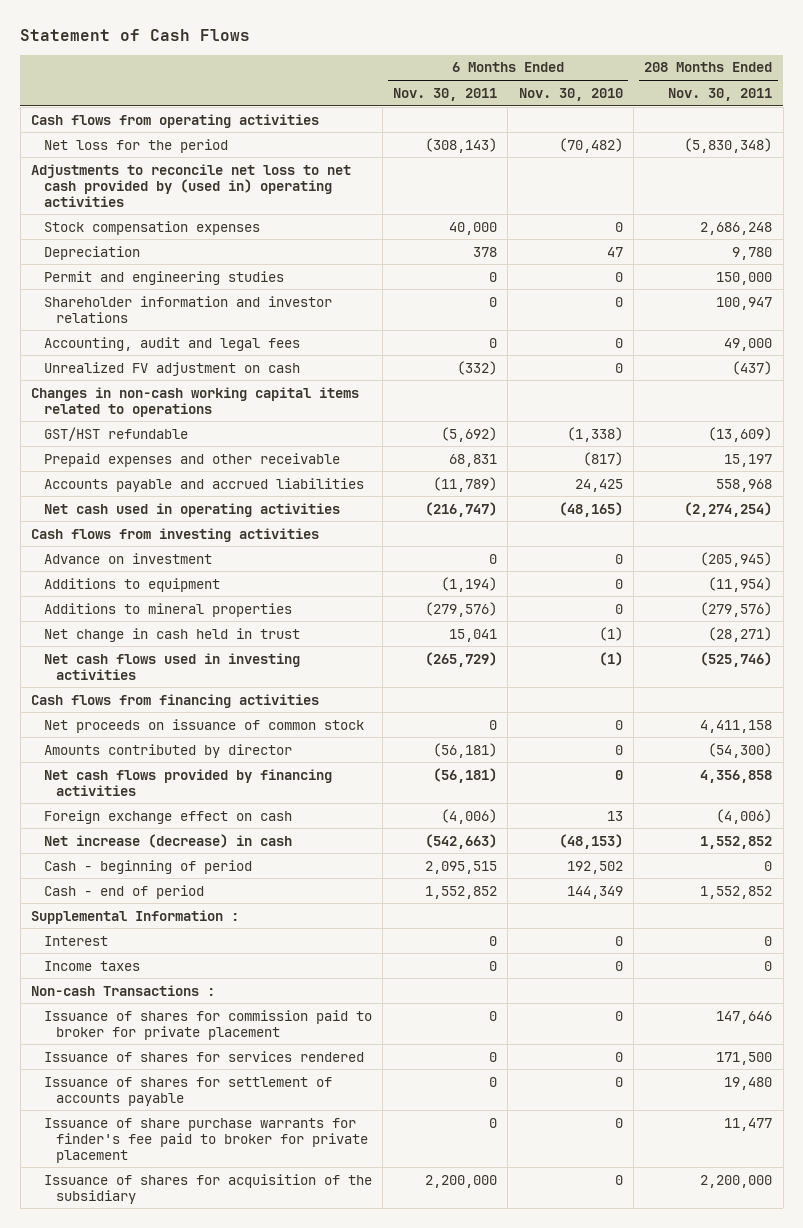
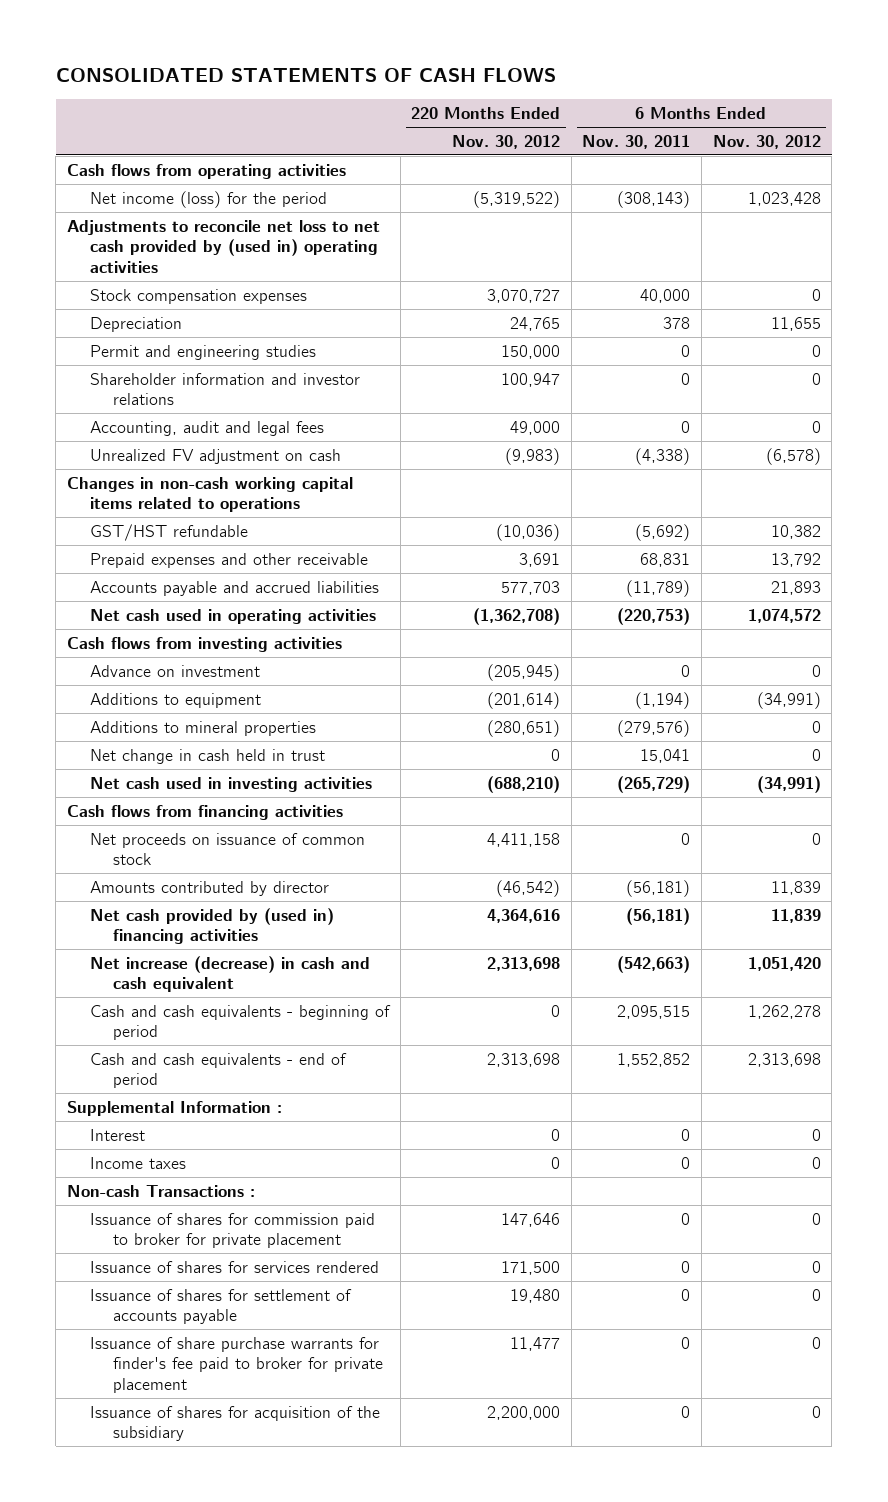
- Statement of Cash Flows
+ CONSOLIDATED STATEMENTS OF CASH FLOWS
- | 6 Months Ended Nov. 30, 2011 | 6 Months Ended Nov. 30, 2010 | 208 Months Ended Nov. 30, 2011
+ | 220 Months Ended Nov. 30, 2012 | 6 Months Ended Nov. 30, 2011 | 6 Months Ended Nov. 30, 2012
- Net loss for the period | (308,143) | (70,482) | (5,830,348)
+ Net income (loss) for the period | (5,319,522) | (308,143) | 1,023,428
- Unrealized FV adjustment on cash | (332) | 0 | (437)
+ Unrealized FV adjustment on cash | (9,983) | (4,338) | (6,578)
- Net cash used in operating activities | (216,747) | (48,165) | (2,274,254)
+ Net cash used in operating activities | (1,362,708) | (220,753) | 1,074,572
- Net cash flows used in investing activities | (265,729) | (1) | (525,746)
+ Net cash used in investing activities | (688,210) | (265,729) | (34,991)
- Net cash flows provided by financing activities | (56,181) | 0 | 4,356,858
- Foreign exchange effect on cash | (4,006) | 13 | (4,006)
- Net increase (decrease) in cash | (542,663) | (48,153) | 1,552,852
- Cash - beginning of period | 2,095,515 | 192,502 | 0
- Cash - end of period | 1,552,852 | 144,349 | 1,552,852
+ Net cash provided by (used in) financing activities | 4,364,616 | (56,181) | 11,839
+ Net increase (decrease) in cash and cash equivalent | 2,313,698 | (542,663) | 1,051,420
+ Cash and cash equivalents - beginning of period | 0 | 2,095,515 | 1,262,278
+ Cash and cash equivalents - end of period | 2,313,698 | 1,552,852 | 2,313,698
- Issuance of shares for acquisition of the subsidiary | 2,200,000 | 0 | 2,200,000
+ Issuance of shares for acquisition of the subsidiary | 2,200,000 | 0 | 0

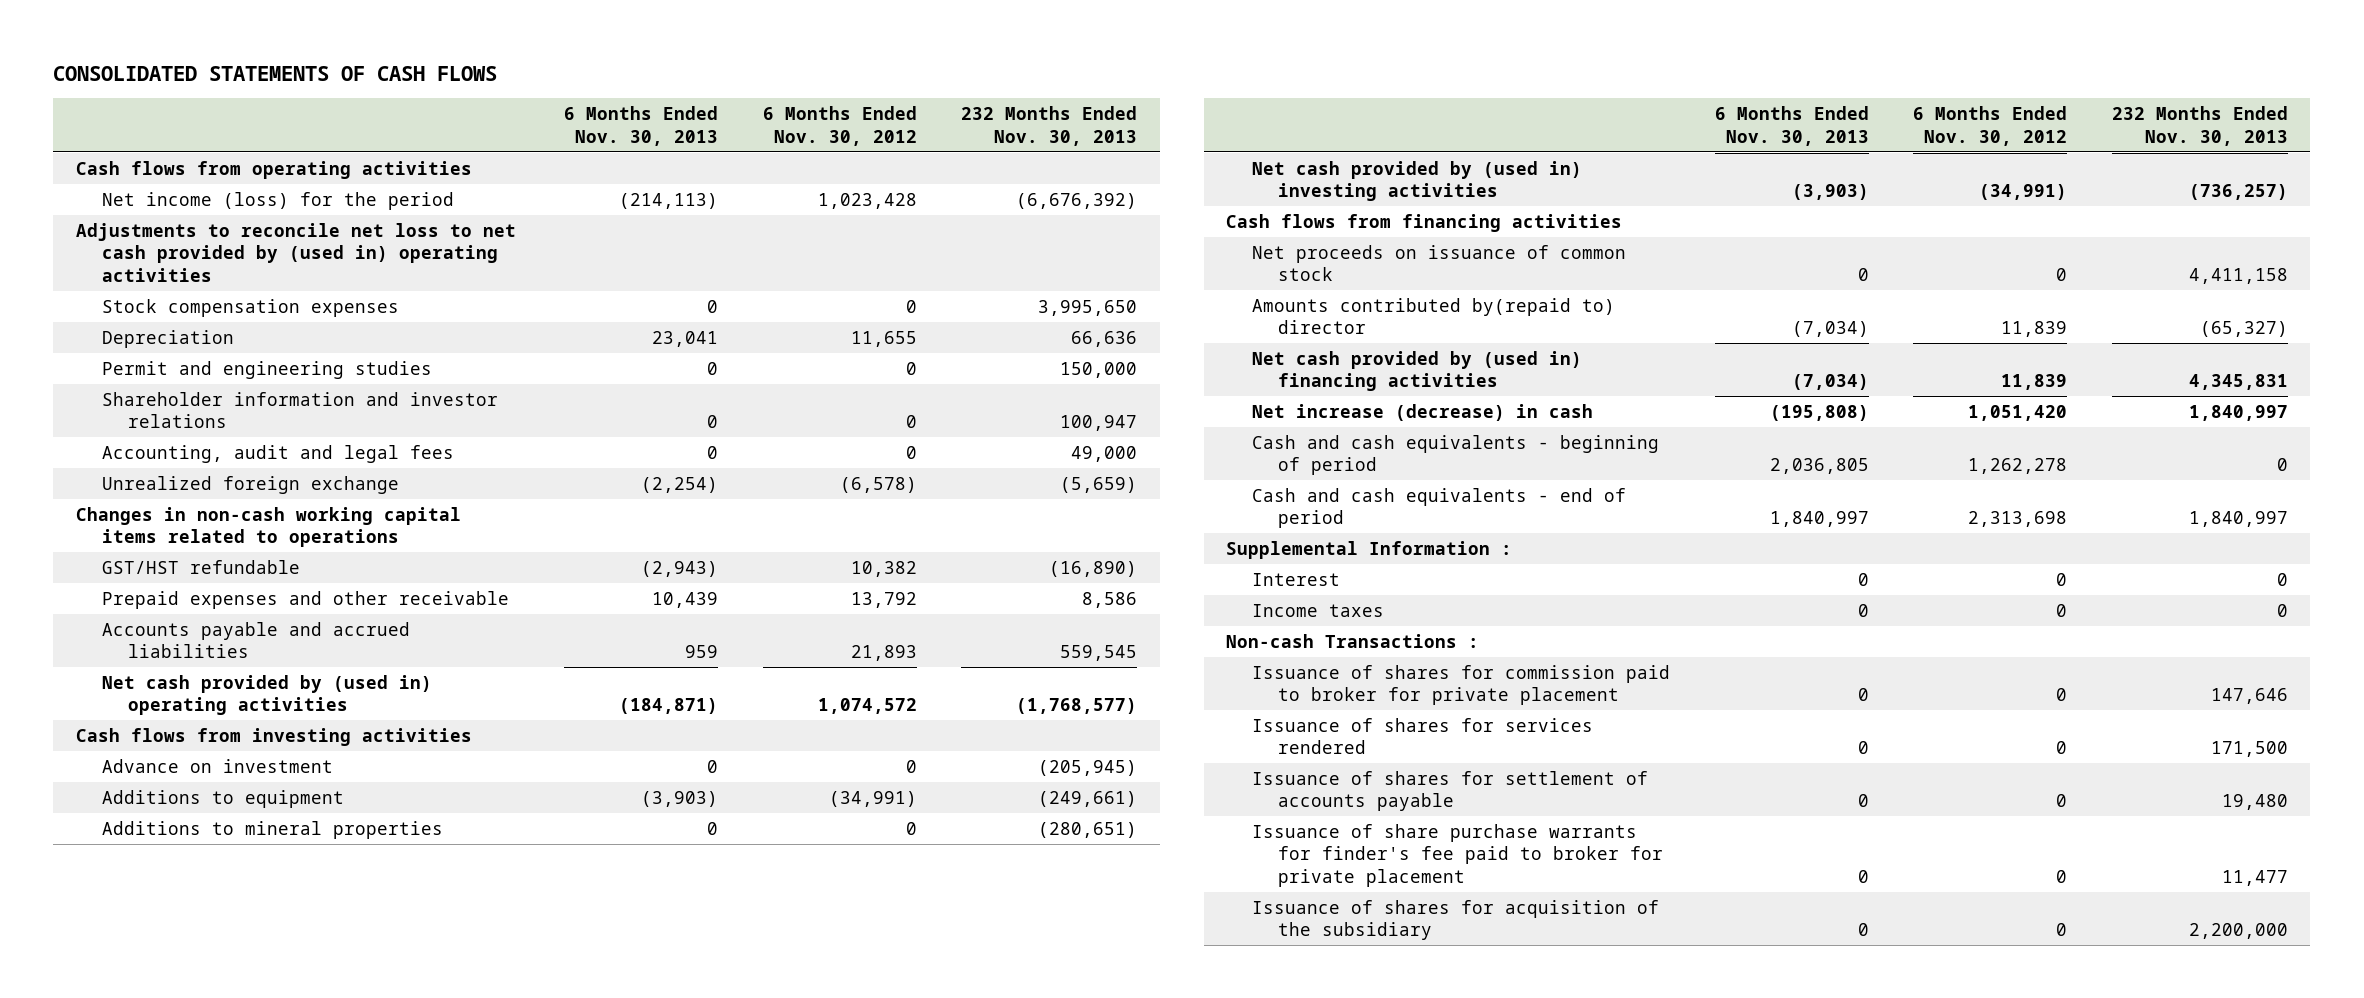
- | 220 Months Ended Nov. 30, 2012 | 6 Months Ended Nov. 30, 2011 | 6 Months Ended Nov. 30, 2012
+ | 6 Months Ended Nov. 30, 2013 | 6 Months Ended Nov. 30, 2012 | 232 Months Ended Nov. 30, 2013
- Unrealized FV adjustment on cash | (9,983) | (4,338) | (6,578)
+ Unrealized foreign exchange | (2,254) | (6,578) | (5,659)
- Net cash used in operating activities | (1,362,708) | (220,753) | 1,074,572
+ Net cash provided by (used in) operating activities | (184,871) | 1,074,572 | (1,768,577)
- Net change in cash held in trust | 0 | 15,041 | 0
- Net cash used in investing activities | (688,210) | (265,729) | (34,991)
+ Net cash provided by (used in) investing activities | (3,903) | (34,991) | (736,257)
- Amounts contributed by director | (46,542) | (56,181) | 11,839
+ Amounts contributed by(repaid to) director | (7,034) | 11,839 | (65,327)
- Net increase (decrease) in cash and cash equivalent | 2,313,698 | (542,663) | 1,051,420
+ Net increase (decrease) in cash | (195,808) | 1,051,420 | 1,840,997

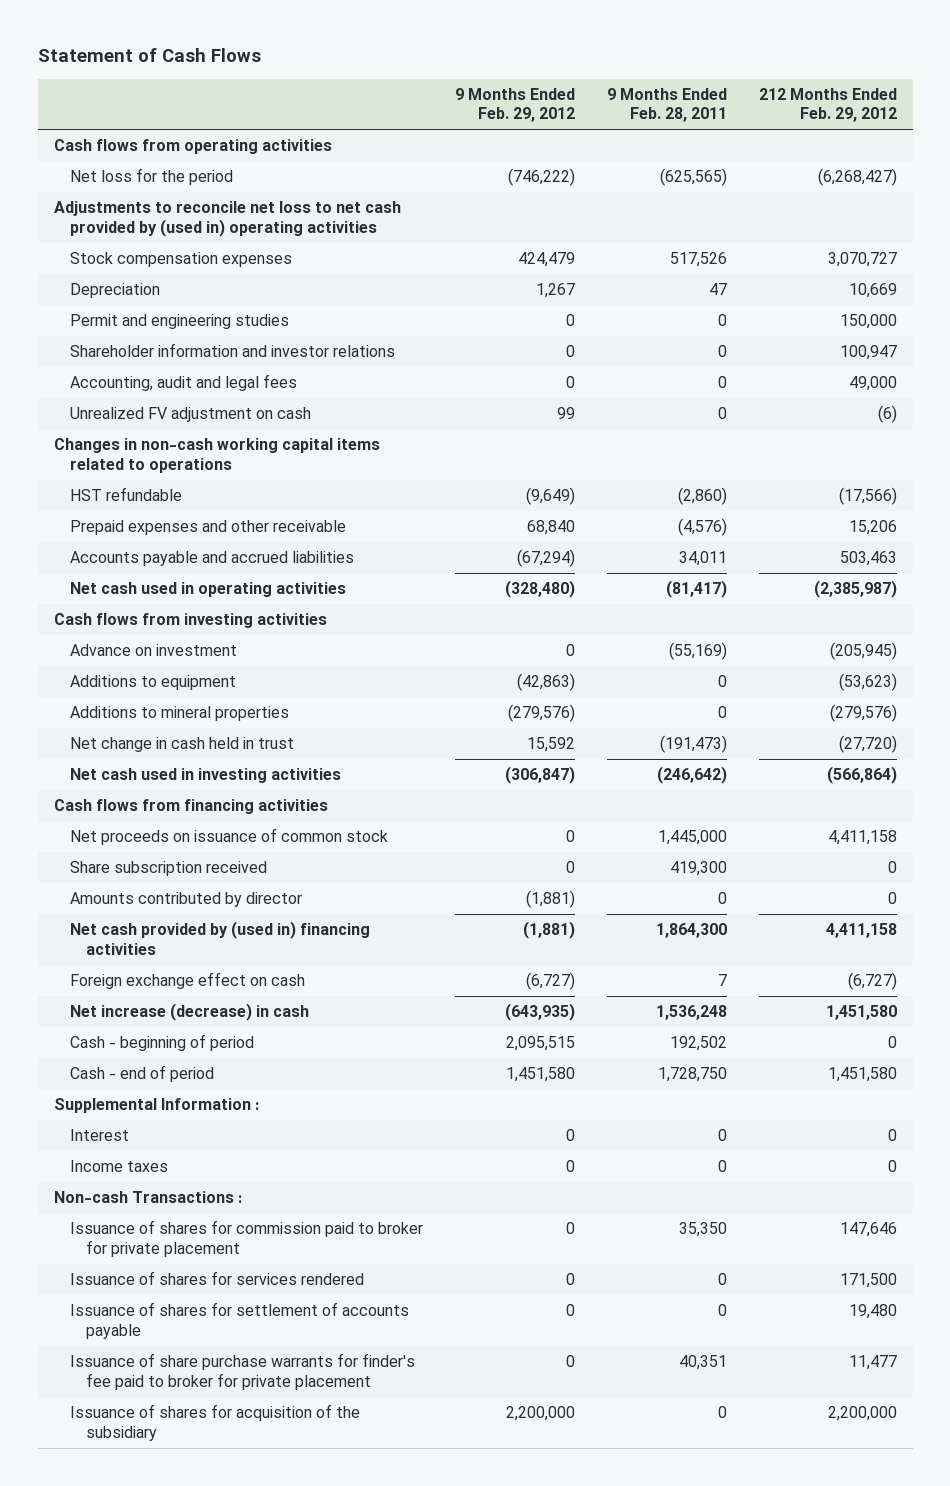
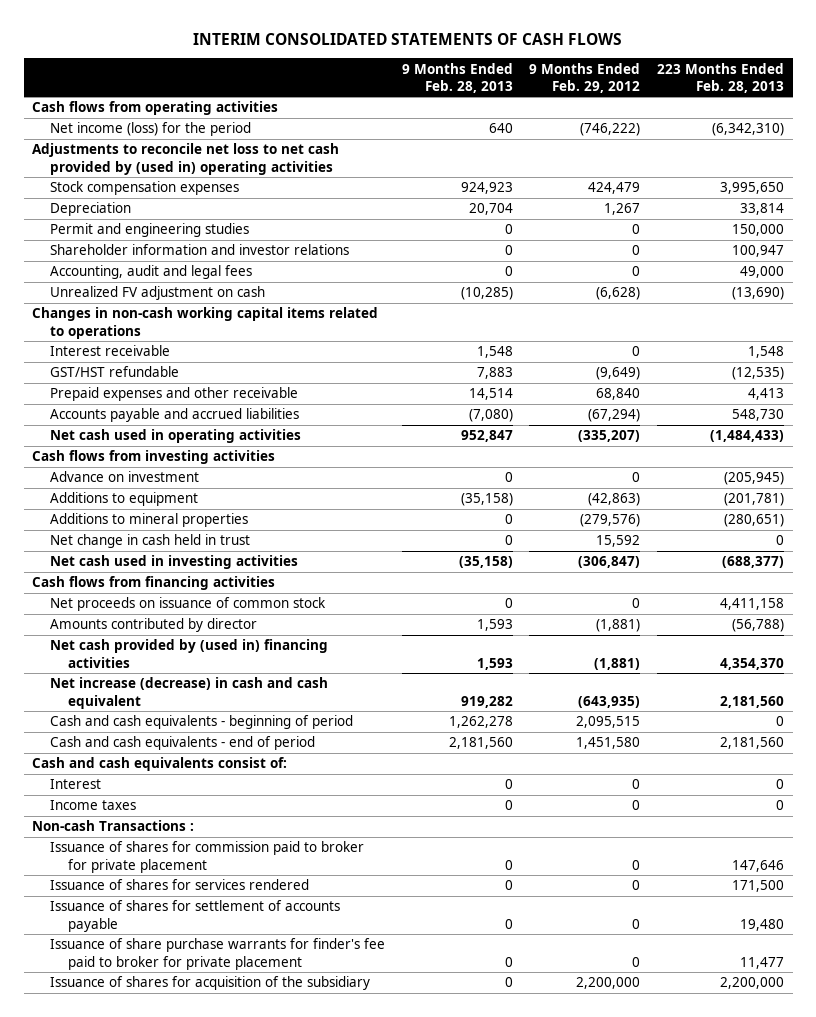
- Statement of Cash Flows
+ INTERIM CONSOLIDATED STATEMENTS OF CASH FLOWS
- | 9 Months Ended Feb. 29, 2012 | 9 Months Ended Feb. 28, 2011 | 212 Months Ended Feb. 29, 2012
+ | 9 Months Ended Feb. 28, 2013 | 9 Months Ended Feb. 29, 2012 | 223 Months Ended Feb. 28, 2013
- Net loss for the period | (746,222) | (625,565) | (6,268,427)
+ Net income (loss) for the period | 640 | (746,222) | (6,342,310)
- Unrealized FV adjustment on cash | 99 | 0 | (6)
+ Unrealized FV adjustment on cash | (10,285) | (6,628) | (13,690)
- HST refundable | (9,649) | (2,860) | (17,566)
+ Interest receivable | 1,548 | 0 | 1,548
+ GST/HST refundable | 7,883 | (9,649) | (12,535)
- Net cash used in operating activities | (328,480) | (81,417) | (2,385,987)
+ Net cash used in operating activities | 952,847 | (335,207) | (1,484,433)
- Share subscription received | 0 | 419,300 | 0
- Foreign exchange effect on cash | (6,727) | 7 | (6,727)
- Net increase (decrease) in cash | (643,935) | 1,536,248 | 1,451,580
- Cash - beginning of period | 2,095,515 | 192,502 | 0
- Cash - end of period | 1,451,580 | 1,728,750 | 1,451,580
- Supplemental Information :
+ Net increase (decrease) in cash and cash equivalent | 919,282 | (643,935) | 2,181,560
+ Cash and cash equivalents - beginning of period | 1,262,278 | 2,095,515 | 0
+ Cash and cash equivalents - end of period | 2,181,560 | 1,451,580 | 2,181,560
+ Cash and cash equivalents consist of:

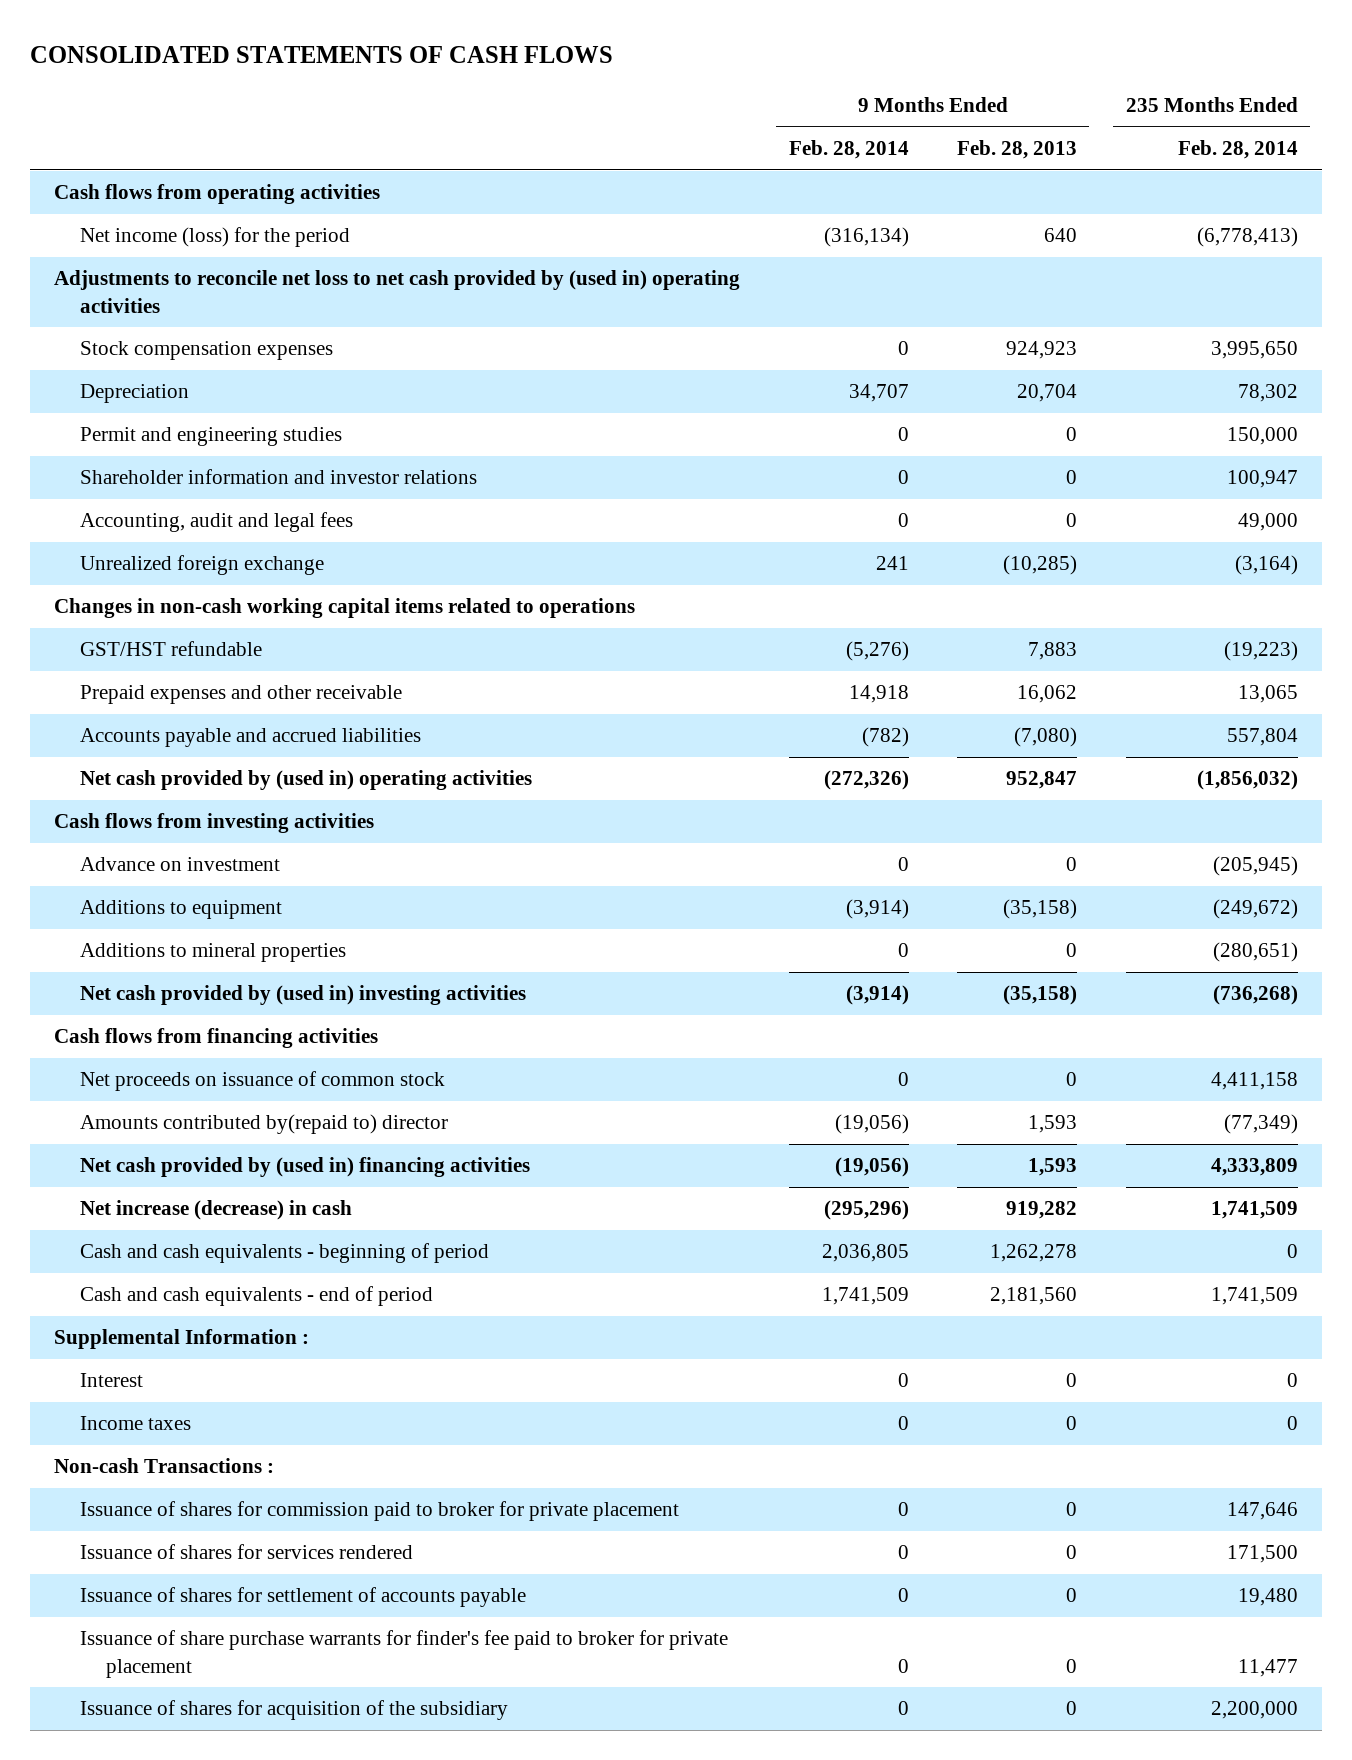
- INTERIM CONSOLIDATED STATEMENTS OF CASH FLOWS
+ CONSOLIDATED STATEMENTS OF CASH FLOWS
- | 9 Months Ended Feb. 28, 2013 | 9 Months Ended Feb. 29, 2012 | 223 Months Ended Feb. 28, 2013
+ | 9 Months Ended Feb. 28, 2014 | 9 Months Ended Feb. 28, 2013 | 235 Months Ended Feb. 28, 2014
- Unrealized FV adjustment on cash | (10,285) | (6,628) | (13,690)
+ Unrealized foreign exchange | 241 | (10,285) | (3,164)
- Interest receivable | 1,548 | 0 | 1,548
- Prepaid expenses and other receivable | 14,514 | 68,840 | 4,413
+ Prepaid expenses and other receivable | 14,918 | 16,062 | 13,065
- Net cash used in operating activities | 952,847 | (335,207) | (1,484,433)
+ Net cash provided by (used in) operating activities | (272,326) | 952,847 | (1,856,032)
- Net change in cash held in trust | 0 | 15,592 | 0
- Net cash used in investing activities | (35,158) | (306,847) | (688,377)
+ Net cash provided by (used in) investing activities | (3,914) | (35,158) | (736,268)
- Amounts contributed by director | 1,593 | (1,881) | (56,788)
+ Amounts contributed by(repaid to) director | (19,056) | 1,593 | (77,349)
- Net increase (decrease) in cash and cash equivalent | 919,282 | (643,935) | 2,181,560
+ Net increase (decrease) in cash | (295,296) | 919,282 | 1,741,509
- Cash and cash equivalents consist of:
+ Supplemental Information :

